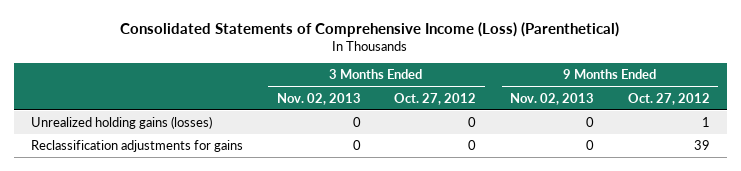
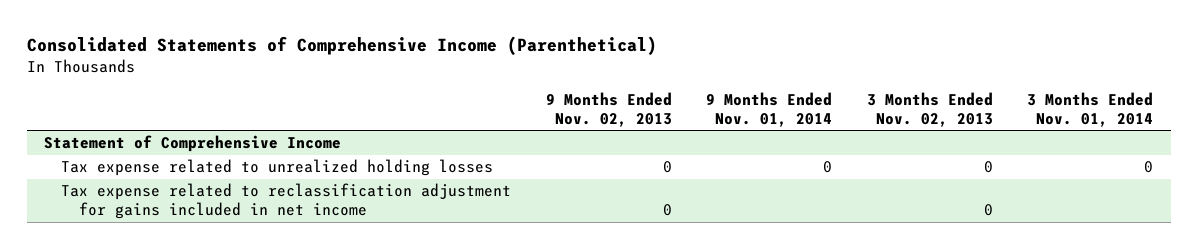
- Consolidated Statements of Comprehensive Income (Loss) (Parenthetical)
+ Consolidated Statements of Comprehensive Income (Parenthetical)
- | 3 Months Ended Nov. 02, 2013 | 3 Months Ended Oct. 27, 2012 | 9 Months Ended Nov. 02, 2013 | 9 Months Ended Oct. 27, 2012
+ | 9 Months Ended Nov. 02, 2013 | 9 Months Ended Nov. 01, 2014 | 3 Months Ended Nov. 02, 2013 | 3 Months Ended Nov. 01, 2014
- Unrealized holding gains (losses) | 0 | 0 | 0 | 1
- Reclassification adjustments for gains | 0 | 0 | 0 | 39
+ Statement of Comprehensive Income
+ Tax expense related to unrealized holding losses | 0 | 0 | 0 | 0
+ Tax expense related to reclassification adjustment for gains included in net income | 0 | | 0 |

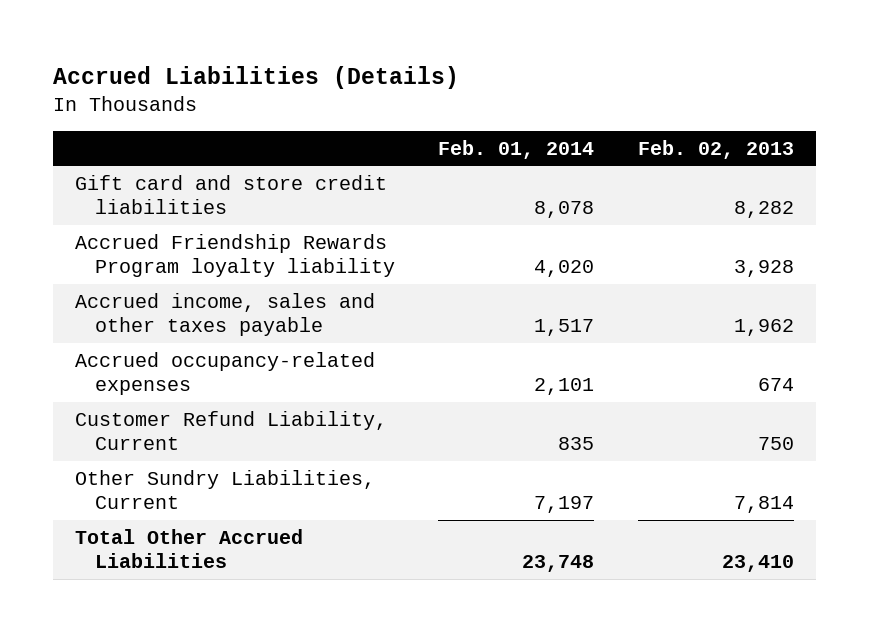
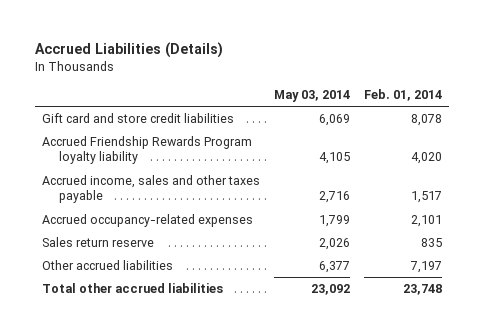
- | Feb. 01, 2014 | Feb. 02, 2013
+ | May 03, 2014 | Feb. 01, 2014
- Customer Refund Liability, Current | 835 | 750
- Other Sundry Liabilities, Current | 7,197 | 7,814
- Total Other Accrued Liabilities | 23,748 | 23,410
+ Sales return reserve | 2,026 | 835
+ Other accrued liabilities | 6,377 | 7,197
+ Total other accrued liabilities | 23,092 | 23,748

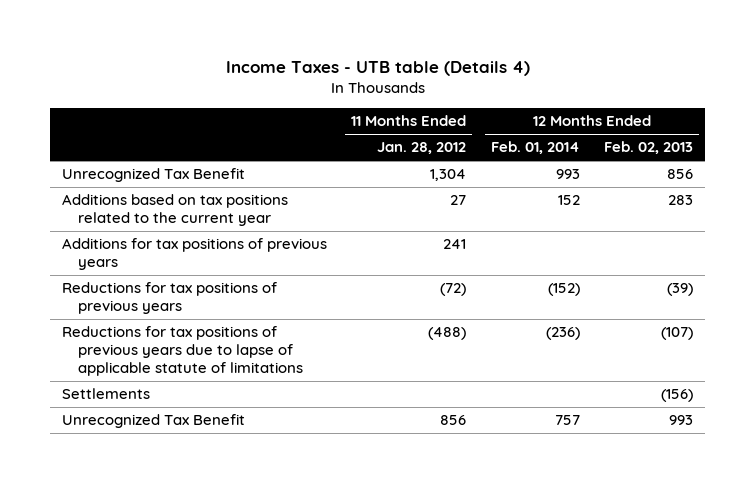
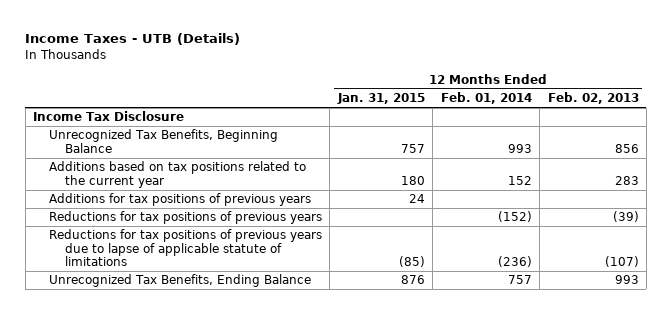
- Income Taxes - UTB table (Details 4)
+ Income Taxes - UTB (Details)
- | 11 Months Ended Jan. 28, 2012 | 12 Months Ended Feb. 01, 2014 | 12 Months Ended Feb. 02, 2013
+ | 12 Months Ended Jan. 31, 2015 | 12 Months Ended Feb. 01, 2014 | 12 Months Ended Feb. 02, 2013
- Unrecognized Tax Benefit | 1,304 | 993 | 856
+ Income Tax Disclosure
+ Unrecognized Tax Benefits, Beginning Balance | 757 | 993 | 856
- Settlements | | | (156)
- Unrecognized Tax Benefit | 856 | 757 | 993
+ Unrecognized Tax Benefits, Ending Balance | 876 | 757 | 993

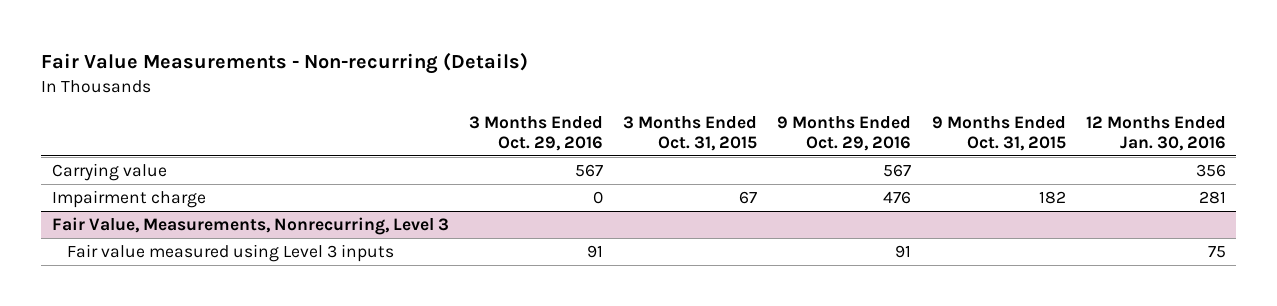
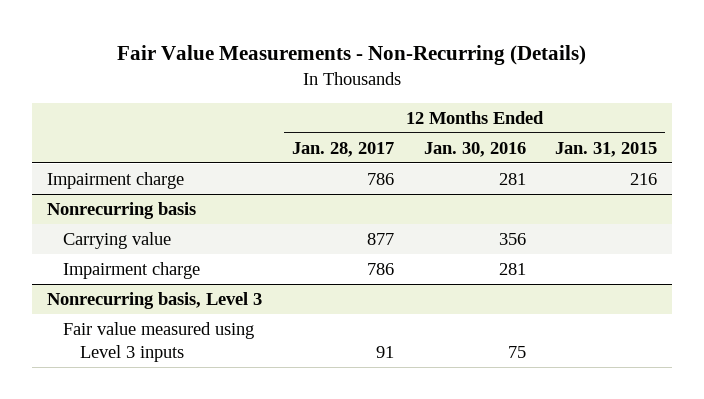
- Fair Value Measurements - Non-recurring (Details)
+ Fair Value Measurements - Non-Recurring (Details)
- | 3 Months Ended Oct. 29, 2016 | 3 Months Ended Oct. 31, 2015 | 9 Months Ended Oct. 29, 2016 | 9 Months Ended Oct. 31, 2015 | 12 Months Ended Jan. 30, 2016
+ | 12 Months Ended Jan. 28, 2017 | 12 Months Ended Jan. 30, 2016 | 12 Months Ended Jan. 31, 2015
+ Impairment charge | 786 | 281 | 216
+ Nonrecurring basis
- Fair Value, Measurements, Nonrecurring, Level 3
+ Nonrecurring basis, Level 3

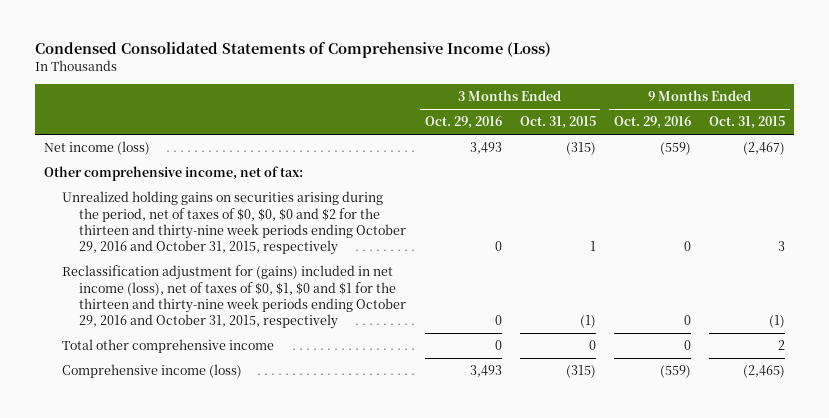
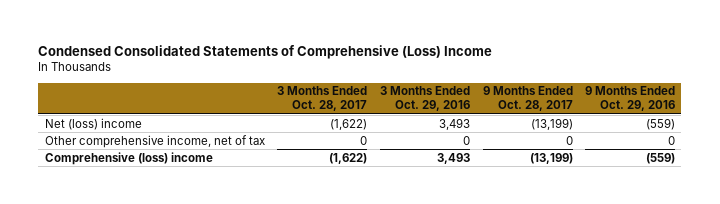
- Condensed Consolidated Statements of Comprehensive Income (Loss)
+ Condensed Consolidated Statements of Comprehensive (Loss) Income
- | 3 Months Ended Oct. 29, 2016 | 3 Months Ended Oct. 31, 2015 | 9 Months Ended Oct. 29, 2016 | 9 Months Ended Oct. 31, 2015
+ | 3 Months Ended Oct. 28, 2017 | 3 Months Ended Oct. 29, 2016 | 9 Months Ended Oct. 28, 2017 | 9 Months Ended Oct. 29, 2016
- Net income (loss) | 3,493 | (315) | (559) | (2,467)
- Other comprehensive income, net of tax:
- Unrealized holding gains on securities arising during the period, net of taxes of $0, $0, $0 and $2 for the thirteen and thirty-nine week periods ending October 29, 2016 and October 31, 2015, respectively | 0 | 1 | 0 | 3
- Reclassification adjustment for (gains) included in net income (loss), net of taxes of $0, $1, $0 and $1 for the thirteen and thirty-nine week periods ending October 29, 2016 and October 31, 2015, respectively | 0 | (1) | 0 | (1)
- Total other comprehensive income | 0 | 0 | 0 | 2
- Comprehensive income (loss) | 3,493 | (315) | (559) | (2,465)
+ Net (loss) income | (1,622) | 3,493 | (13,199) | (559)
+ Other comprehensive income, net of tax | 0 | 0 | 0 | 0
+ Comprehensive (loss) income | (1,622) | 3,493 | (13,199) | (559)

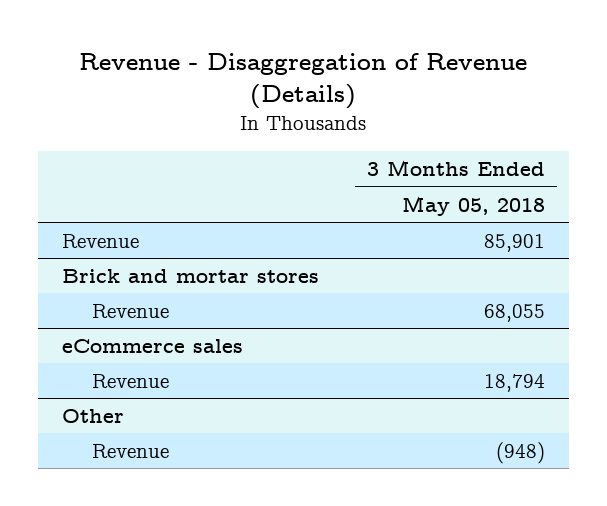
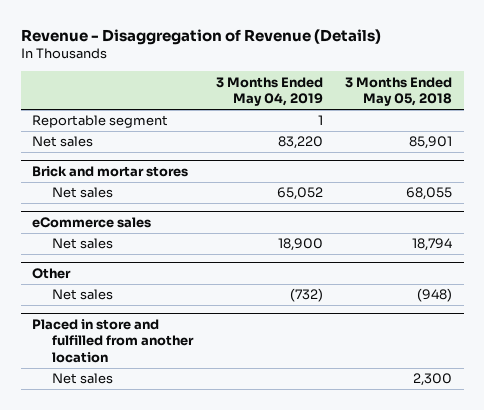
- | 3 Months Ended May 05, 2018
+ | 3 Months Ended May 04, 2019 | 3 Months Ended May 05, 2018
- Revenue | 85,901
+ Reportable segment | 1 |
+ Net sales | 83,220 | 85,901
@ Brick and mortar stores
- Revenue | 68,055
+ Net sales | 65,052 | 68,055
@ eCommerce sales
- Revenue | 18,794
+ Net sales | 18,900 | 18,794
@ Other
- Revenue | (948)
+ Net sales | (732) | (948)
+ Placed in store and fulfilled from another location
+ Net sales | | 2,300

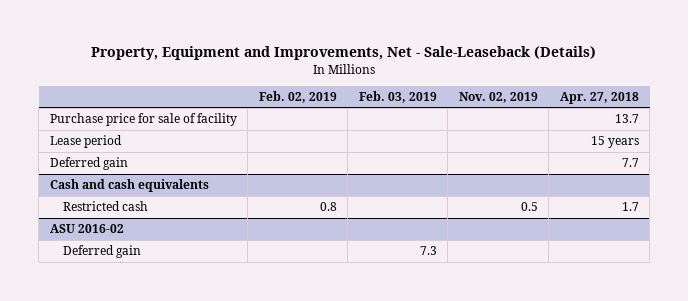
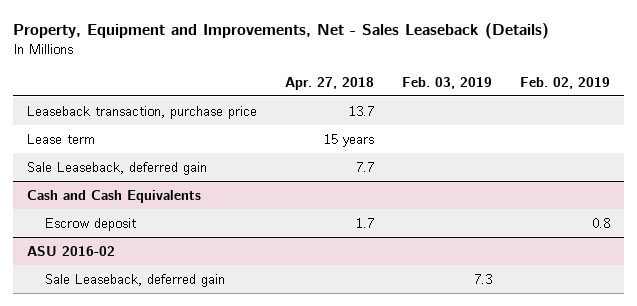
- Property, Equipment and Improvements, Net - Sale-Leaseback (Details)
+ Property, Equipment and Improvements, Net - Sales Leaseback (Details)
- | Feb. 02, 2019 | Feb. 03, 2019 | Nov. 02, 2019 | Apr. 27, 2018
+ | Apr. 27, 2018 | Feb. 03, 2019 | Feb. 02, 2019
- Purchase price for sale of facility | | | | 13.7
- Lease period | | | | 15 years
- Deferred gain | | | | 7.7
- Cash and cash equivalents
- Restricted cash | 0.8 | | 0.5 | 1.7
+ Leaseback transaction, purchase price | 13.7 | |
+ Lease term | 15 years | |
+ Sale Leaseback, deferred gain | 7.7 | |
+ Cash and Cash Equivalents
+ Escrow deposit | 1.7 | | 0.8
@ ASU 2016-02
- Deferred gain | | 7.3 | |
+ Sale Leaseback, deferred gain | | 7.3 |

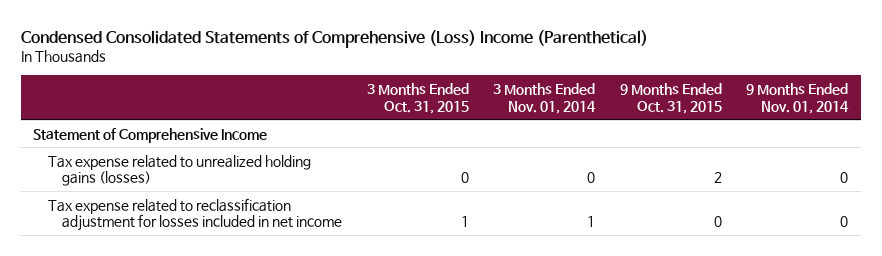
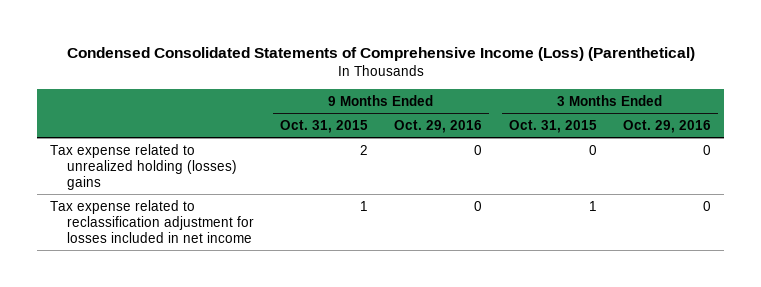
- Condensed Consolidated Statements of Comprehensive (Loss) Income (Parenthetical)
+ Condensed Consolidated Statements of Comprehensive Income (Loss) (Parenthetical)
- | 3 Months Ended Oct. 31, 2015 | 3 Months Ended Nov. 01, 2014 | 9 Months Ended Oct. 31, 2015 | 9 Months Ended Nov. 01, 2014
+ | 9 Months Ended Oct. 31, 2015 | 9 Months Ended Oct. 29, 2016 | 3 Months Ended Oct. 31, 2015 | 3 Months Ended Oct. 29, 2016
- Statement of Comprehensive Income
- Tax expense related to unrealized holding gains (losses) | 0 | 0 | 2 | 0
- Tax expense related to reclassification adjustment for losses included in net income | 1 | 1 | 0 | 0
+ Tax expense related to unrealized holding (losses) gains | 2 | 0 | 0 | 0
+ Tax expense related to reclassification adjustment for losses included in net income | 1 | 0 | 1 | 0

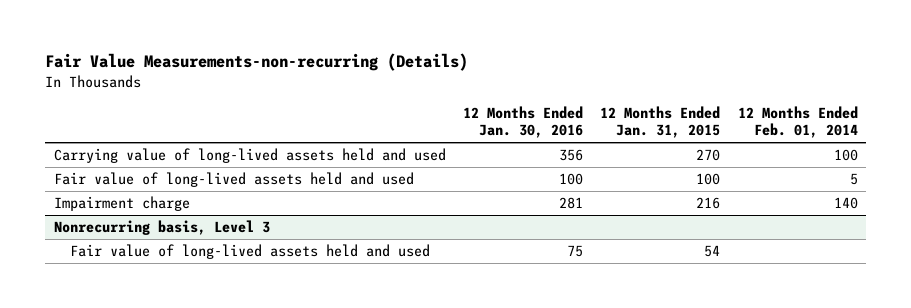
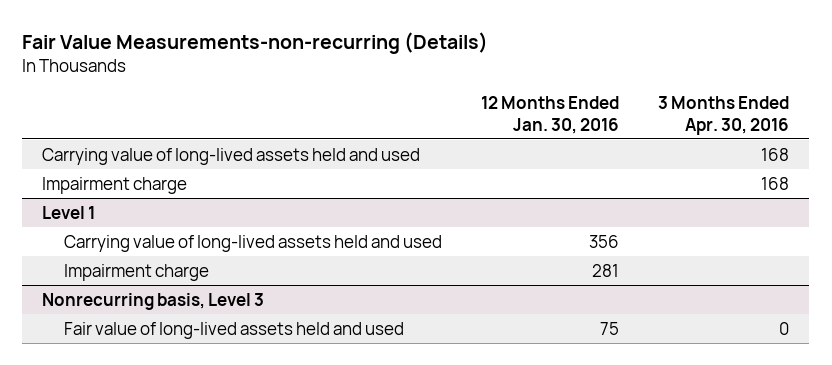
- | 12 Months Ended Jan. 30, 2016 | 12 Months Ended Jan. 31, 2015 | 12 Months Ended Feb. 01, 2014
+ | 12 Months Ended Jan. 30, 2016 | 3 Months Ended Apr. 30, 2016
+ Carrying value of long-lived assets held and used | | 168
+ Impairment charge | | 168
+ Level 1
- Fair value of long-lived assets held and used | 100 | 100 | 5

